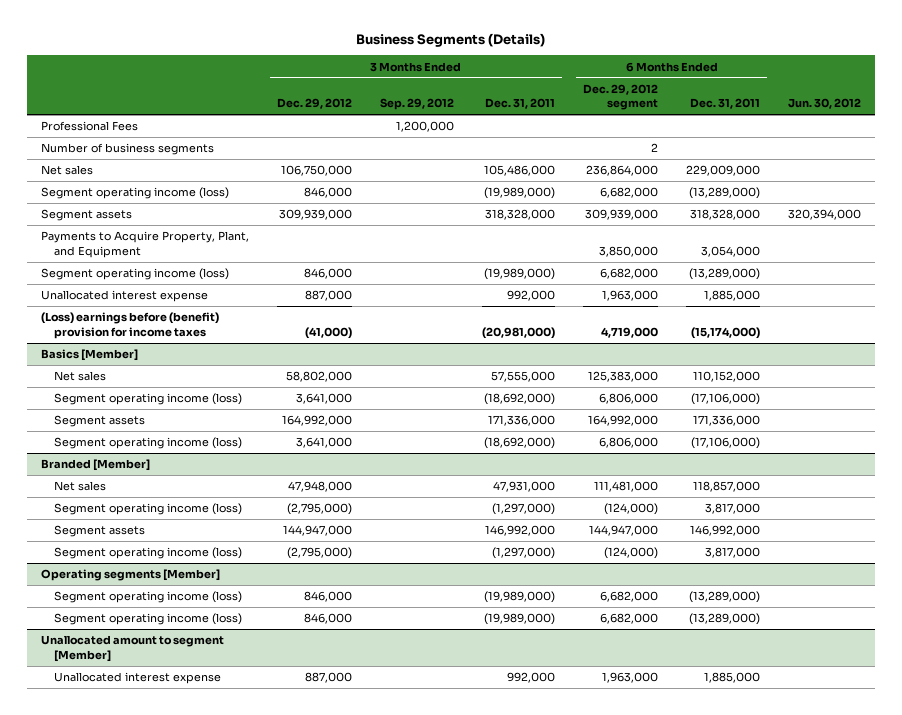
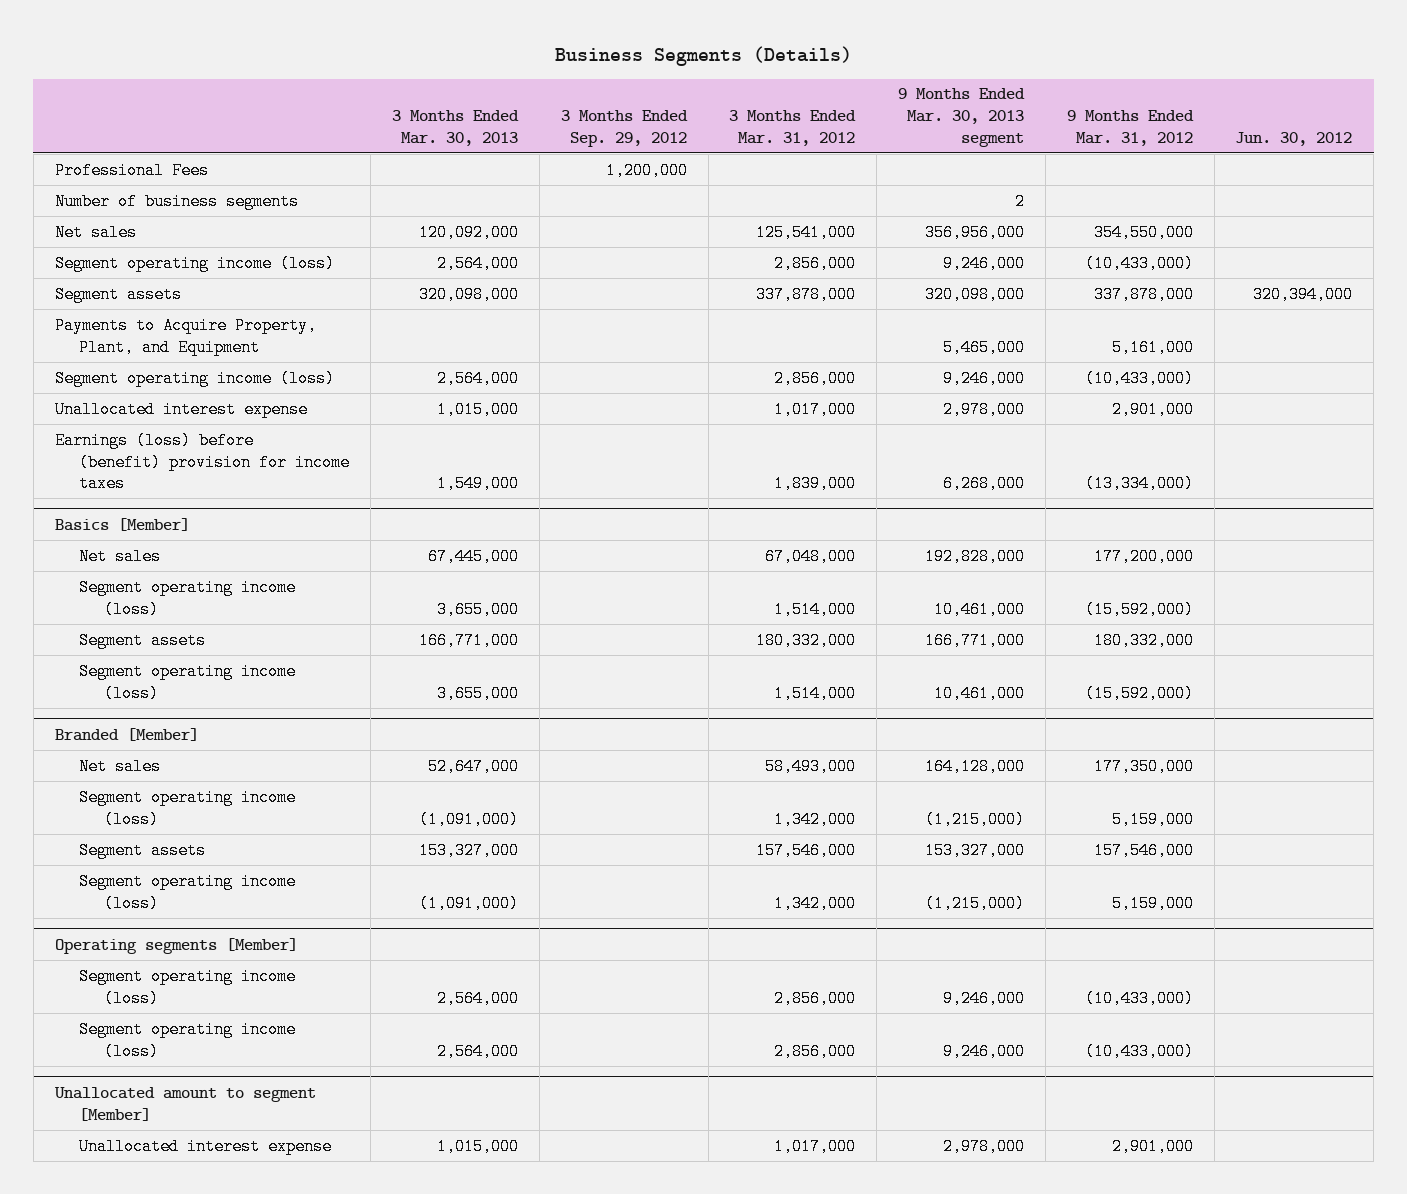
- | 3 Months Ended Dec. 29, 2012 | 3 Months Ended Sep. 29, 2012 | 3 Months Ended Dec. 31, 2011 | 6 Months Ended Dec. 29, 2012 segment | 6 Months Ended Dec. 31, 2011 | Jun. 30, 2012
+ | 3 Months Ended Mar. 30, 2013 | 3 Months Ended Sep. 29, 2012 | 3 Months Ended Mar. 31, 2012 | 9 Months Ended Mar. 30, 2013 segment | 9 Months Ended Mar. 31, 2012 | Jun. 30, 2012
- (Loss) earnings before (benefit) provision for income taxes | (41,000) | | (20,981,000) | 4,719,000 | (15,174,000) |
+ Earnings (loss) before (benefit) provision for income taxes | 1,549,000 | | 1,839,000 | 6,268,000 | (13,334,000) |

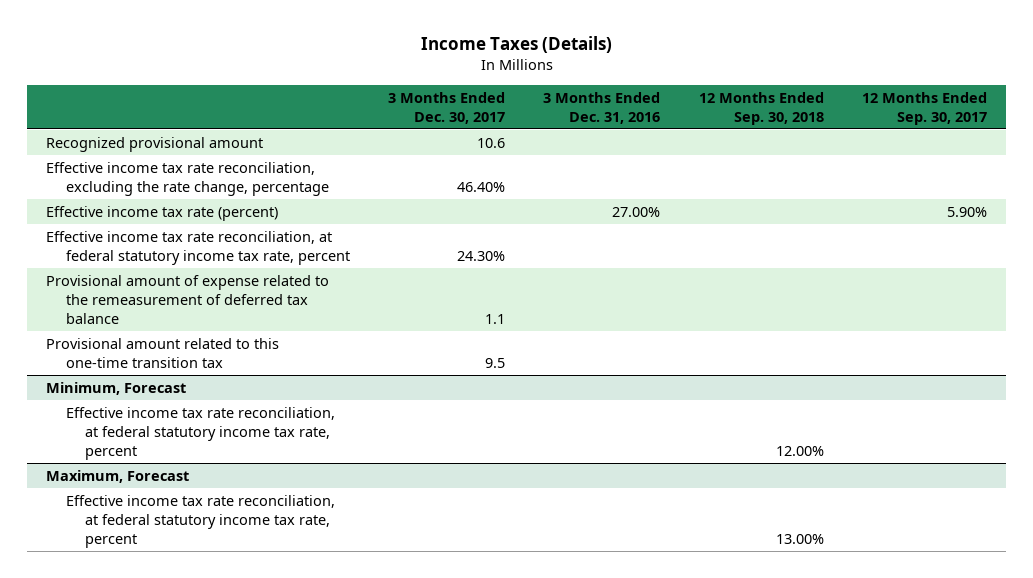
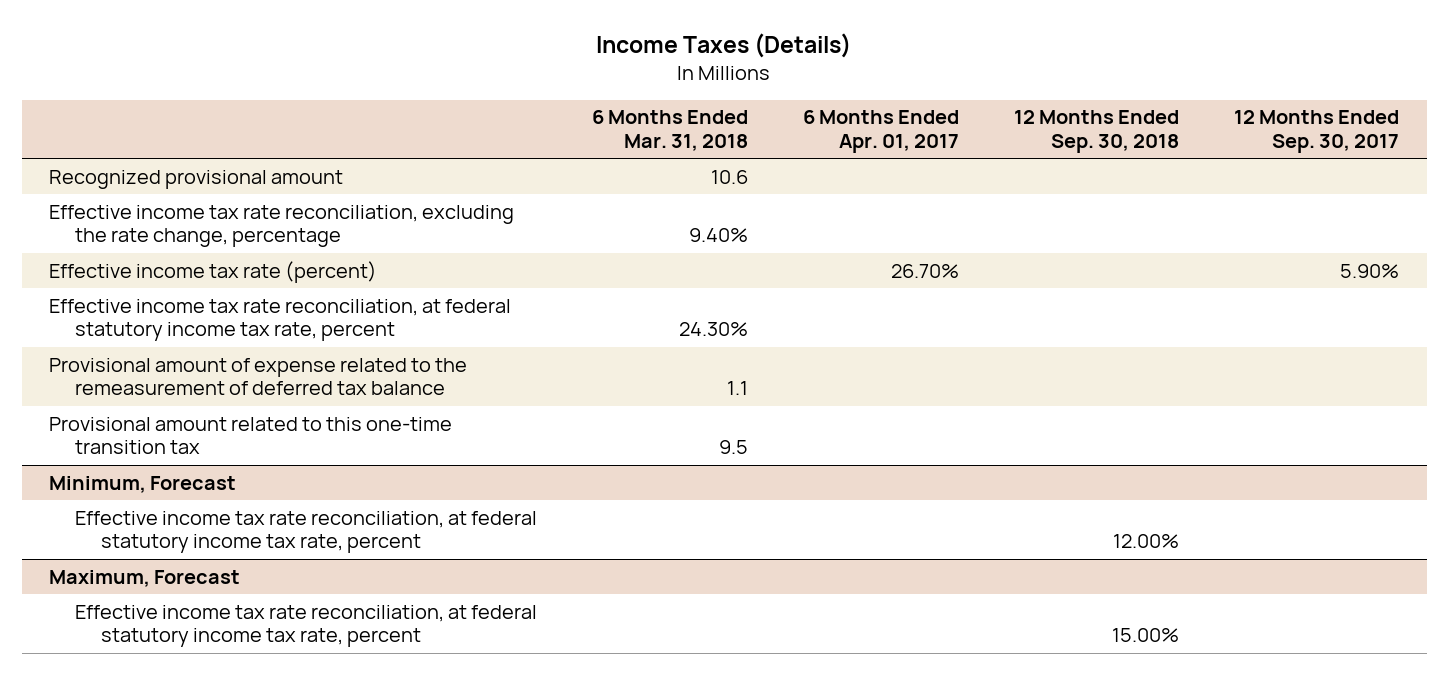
- | 3 Months Ended Dec. 30, 2017 | 3 Months Ended Dec. 31, 2016 | 12 Months Ended Sep. 30, 2018 | 12 Months Ended Sep. 30, 2017
+ | 6 Months Ended Mar. 31, 2018 | 6 Months Ended Apr. 01, 2017 | 12 Months Ended Sep. 30, 2018 | 12 Months Ended Sep. 30, 2017
@ Maximum, Forecast
- Effective income tax rate reconciliation, at federal statutory income tax rate, percent | | | 13.00% |
+ Effective income tax rate reconciliation, at federal statutory income tax rate, percent | | | 15.00% |

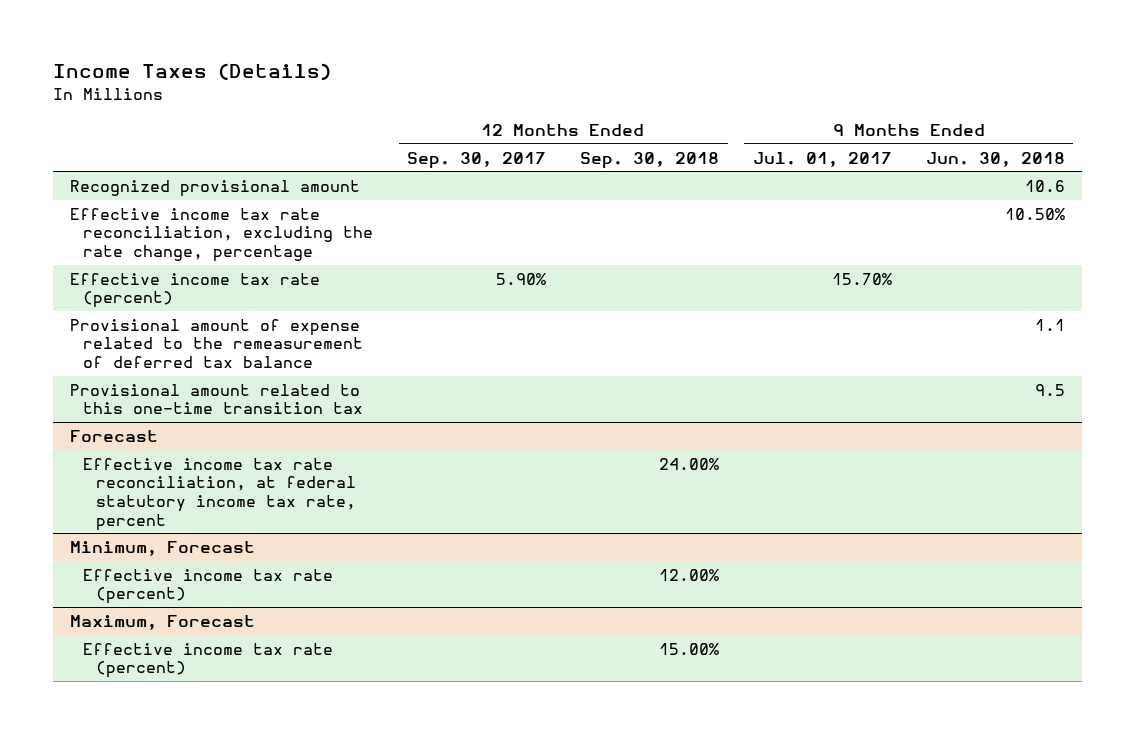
- | 6 Months Ended Mar. 31, 2018 | 6 Months Ended Apr. 01, 2017 | 12 Months Ended Sep. 30, 2018 | 12 Months Ended Sep. 30, 2017
+ | 12 Months Ended Sep. 30, 2017 | 12 Months Ended Sep. 30, 2018 | 9 Months Ended Jul. 01, 2017 | 9 Months Ended Jun. 30, 2018
- Effective income tax rate reconciliation, at federal statutory income tax rate, percent | 24.30% | | |
+ Forecast
+ Effective income tax rate reconciliation, at federal statutory income tax rate, percent | | 24.00% | |
@ Minimum, Forecast
- Effective income tax rate reconciliation, at federal statutory income tax rate, percent | | | 12.00% |
+ Effective income tax rate (percent) | | 12.00% | |
@ Maximum, Forecast
- Effective income tax rate reconciliation, at federal statutory income tax rate, percent | | | 15.00% |
+ Effective income tax rate (percent) | | 15.00% | |

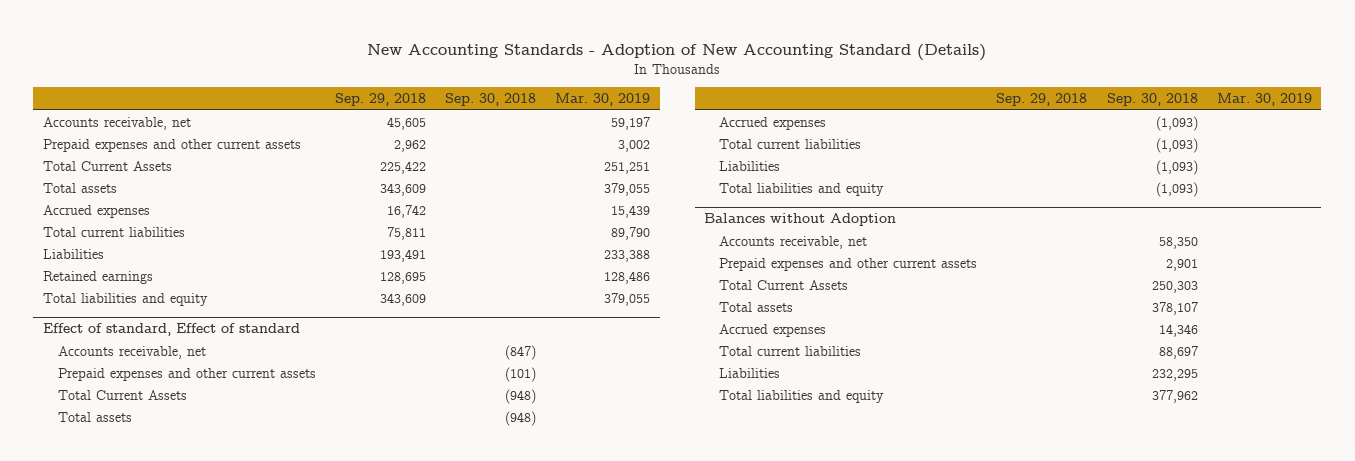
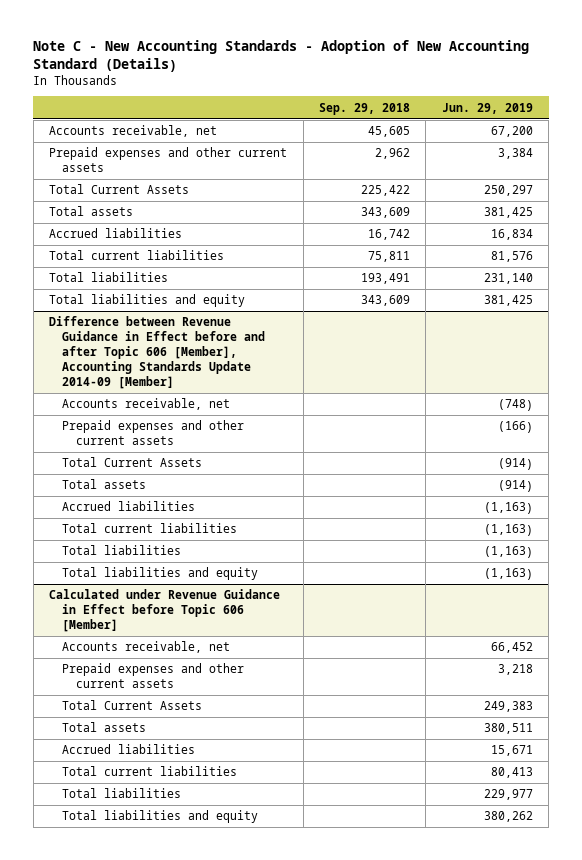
- New Accounting Standards - Adoption of New Accounting Standard (Details)
+ Note C - New Accounting Standards - Adoption of New Accounting Standard (Details)
- | Sep. 29, 2018 | Sep. 30, 2018 | Mar. 30, 2019
+ | Sep. 29, 2018 | Jun. 29, 2019
- Accrued expenses | 16,742 | | 15,439
+ Accrued liabilities | 16,742 | 16,834
- Liabilities | 193,491 | | 233,388
- Retained earnings | 128,695 | | 128,486
+ Total liabilities | 193,491 | 231,140
- Effect of standard, Effect of standard
- Accounts receivable, net | | (847) |
- Prepaid expenses and other current assets | | (101) |
- Total Current Assets | | (948) |
- Total assets | | (948) |
- Accrued expenses | | (1,093) |
- Total current liabilities | | (1,093) |
- Liabilities | | (1,093) |
- Total liabilities and equity | | (1,093) |
- Balances without Adoption
+ Difference between Revenue Guidance in Effect before and after Topic 606 [Member], Accounting Standards Update 2014-09 [Member]
+ Accounts receivable, net | | (748)
+ Prepaid expenses and other current assets | | (166)
+ Total Current Assets | | (914)
+ Total assets | | (914)
+ Accrued liabilities | | (1,163)
+ Total current liabilities | | (1,163)
+ Total liabilities | | (1,163)
+ Total liabilities and equity | | (1,163)
+ Calculated under Revenue Guidance in Effect before Topic 606 [Member]
- Accrued expenses | | 14,346 |
+ Accrued liabilities | | 15,671
- Liabilities | | 232,295 |
+ Total liabilities | | 229,977

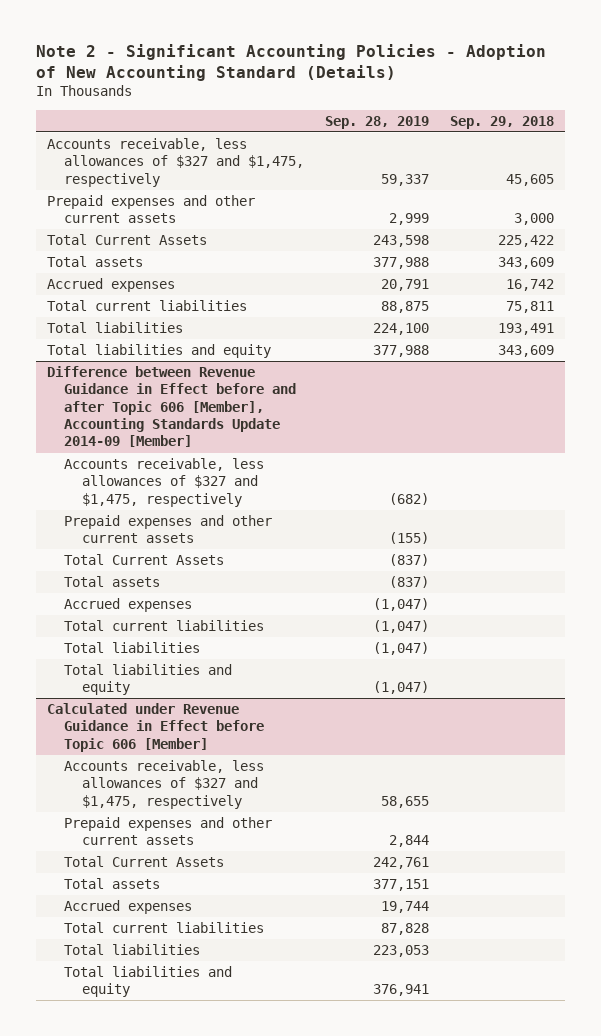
- Note C - New Accounting Standards - Adoption of New Accounting Standard (Details)
+ Note 2 - Significant Accounting Policies - Adoption of New Accounting Standard (Details)
- | Sep. 29, 2018 | Jun. 29, 2019
+ | Sep. 28, 2019 | Sep. 29, 2018
- Accounts receivable, net | 45,605 | 67,200
- Prepaid expenses and other current assets | 2,962 | 3,384
+ Accounts receivable, less allowances of $327 and $1,475, respectively | 59,337 | 45,605
+ Prepaid expenses and other current assets | 2,999 | 3,000
- Accrued liabilities | 16,742 | 16,834
+ Accrued expenses | 20,791 | 16,742
@ Difference between Revenue Guidance in Effect before and after Topic 606 [Member], Accounting Standards Update 2014-09 [Member]
- Accounts receivable, net | | (748)
+ Accounts receivable, less allowances of $327 and $1,475, respectively | (682) |
- Accrued liabilities | | (1,163)
+ Accrued expenses | (1,047) |
@ Calculated under Revenue Guidance in Effect before Topic 606 [Member]
- Accounts receivable, net | | 66,452
+ Accounts receivable, less allowances of $327 and $1,475, respectively | 58,655 |
- Accrued liabilities | | 15,671
+ Accrued expenses | 19,744 |

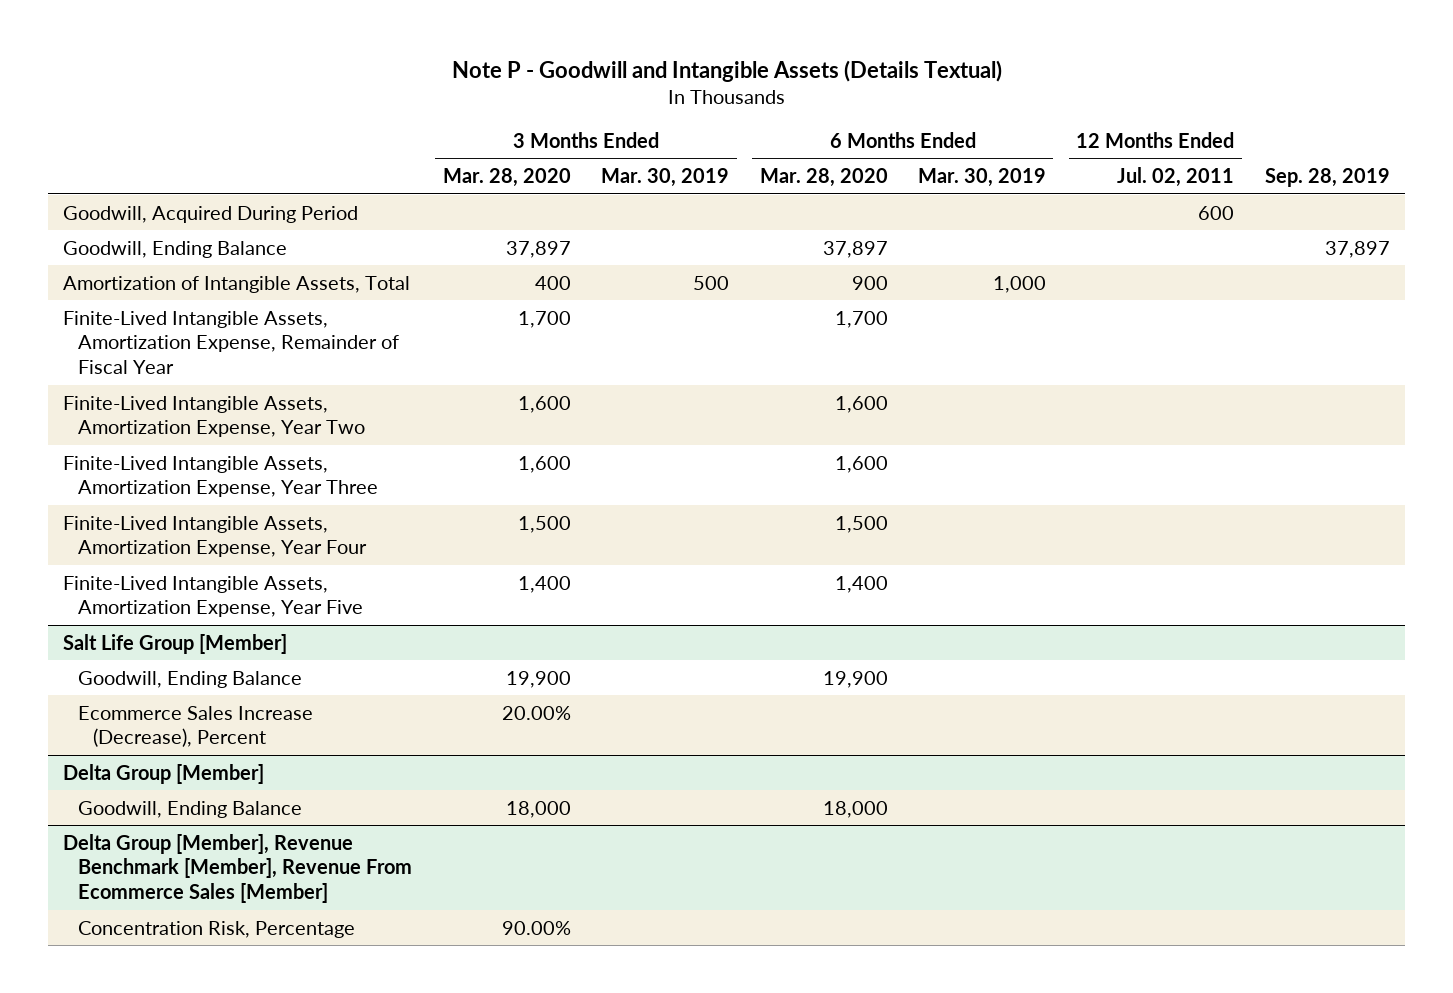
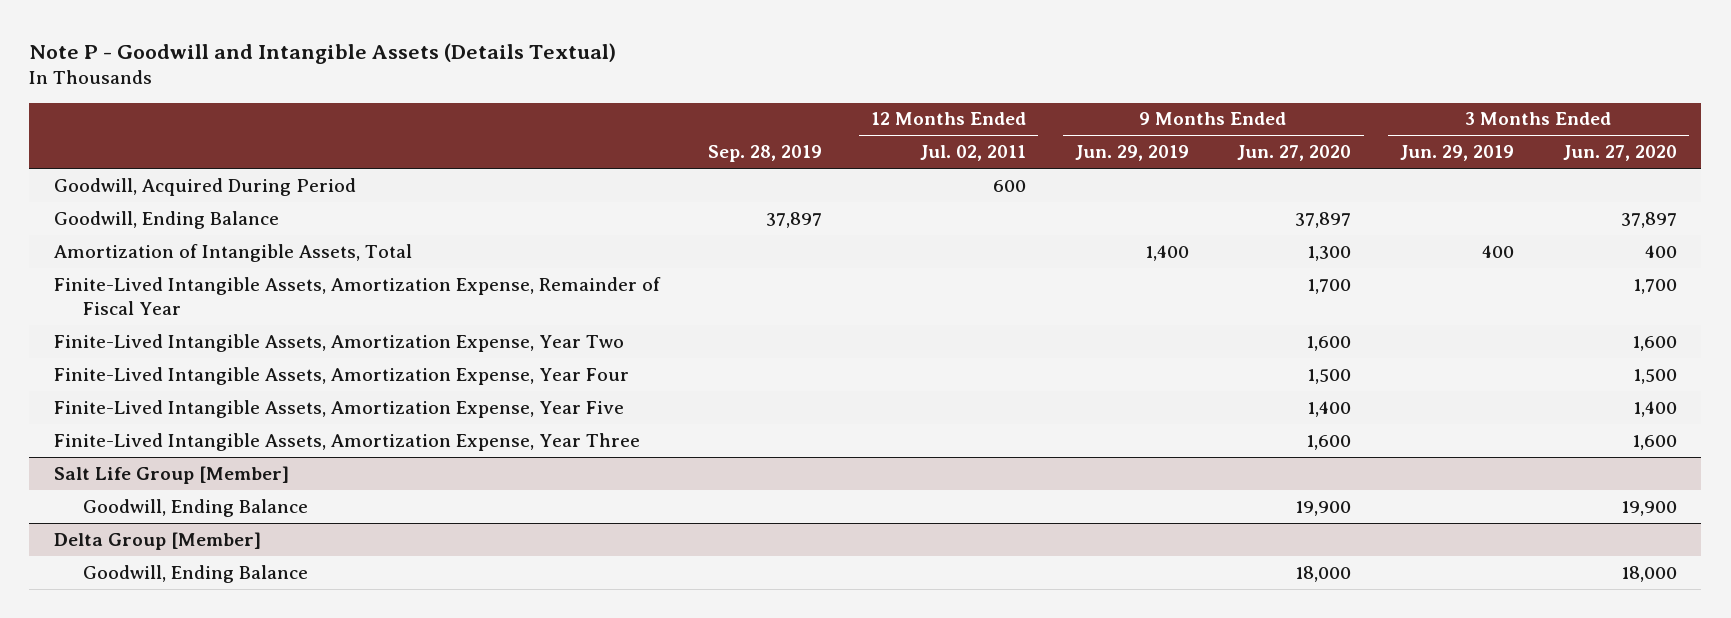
- | 3 Months Ended Mar. 28, 2020 | 3 Months Ended Mar. 30, 2019 | 6 Months Ended Mar. 28, 2020 | 6 Months Ended Mar. 30, 2019 | 12 Months Ended Jul. 02, 2011 | Sep. 28, 2019
+ | Sep. 28, 2019 | 12 Months Ended Jul. 02, 2011 | 9 Months Ended Jun. 29, 2019 | 9 Months Ended Jun. 27, 2020 | 3 Months Ended Jun. 29, 2019 | 3 Months Ended Jun. 27, 2020
moved down: Finite-Lived Intangible Assets, Amortization Expense, Year Three | | | | 1,600 | | 1,600
@ Salt Life Group [Member]
- Ecommerce Sales Increase (Decrease), Percent | 20.00% | | | | |
- Delta Group [Member], Revenue Benchmark [Member], Revenue From Ecommerce Sales [Member]
- Concentration Risk, Percentage | 90.00% | | | | |

